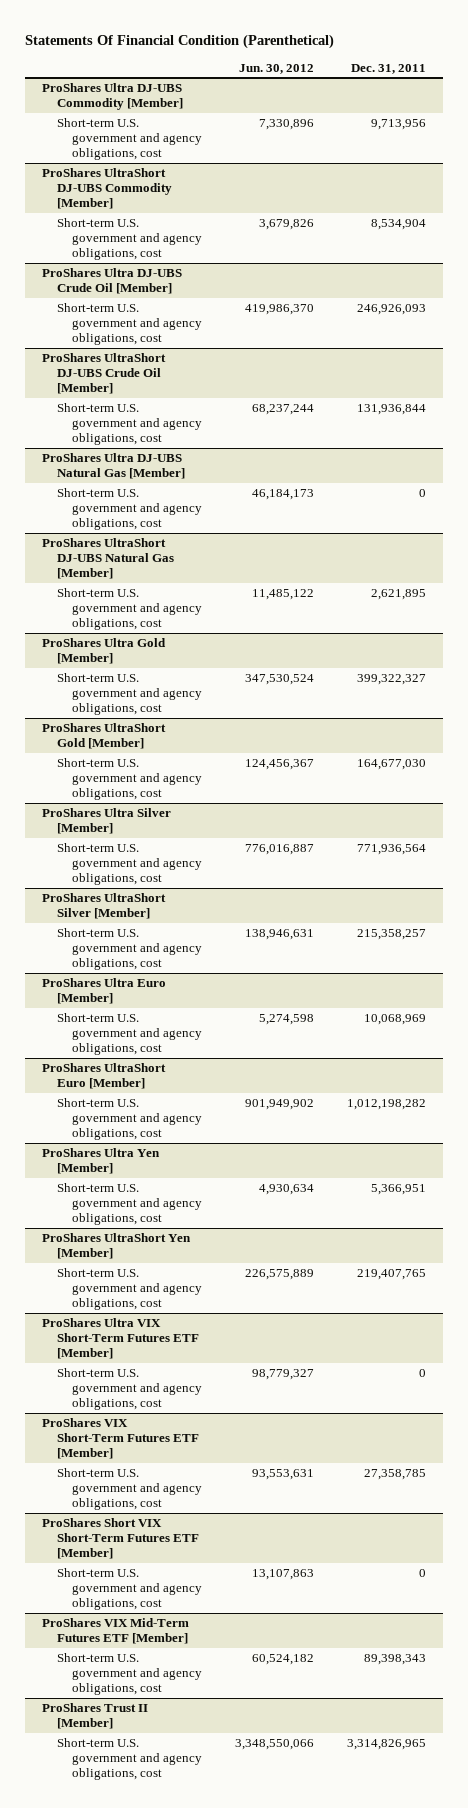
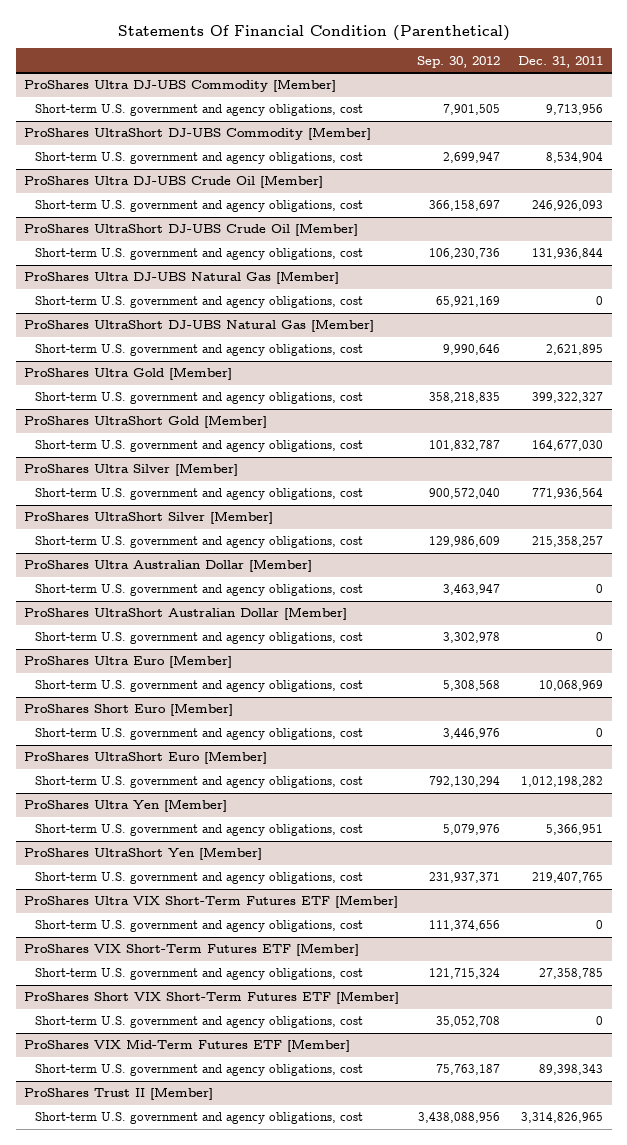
- | Jun. 30, 2012 | Dec. 31, 2011
+ | Sep. 30, 2012 | Dec. 31, 2011
+ ProShares Ultra Australian Dollar [Member]
+ Short-term U.S. government and agency obligations, cost | 3,463,947 | 0
+ ProShares UltraShort Australian Dollar [Member]
+ Short-term U.S. government and agency obligations, cost | 3,302,978 | 0
+ ProShares Short Euro [Member]
+ Short-term U.S. government and agency obligations, cost | 3,446,976 | 0

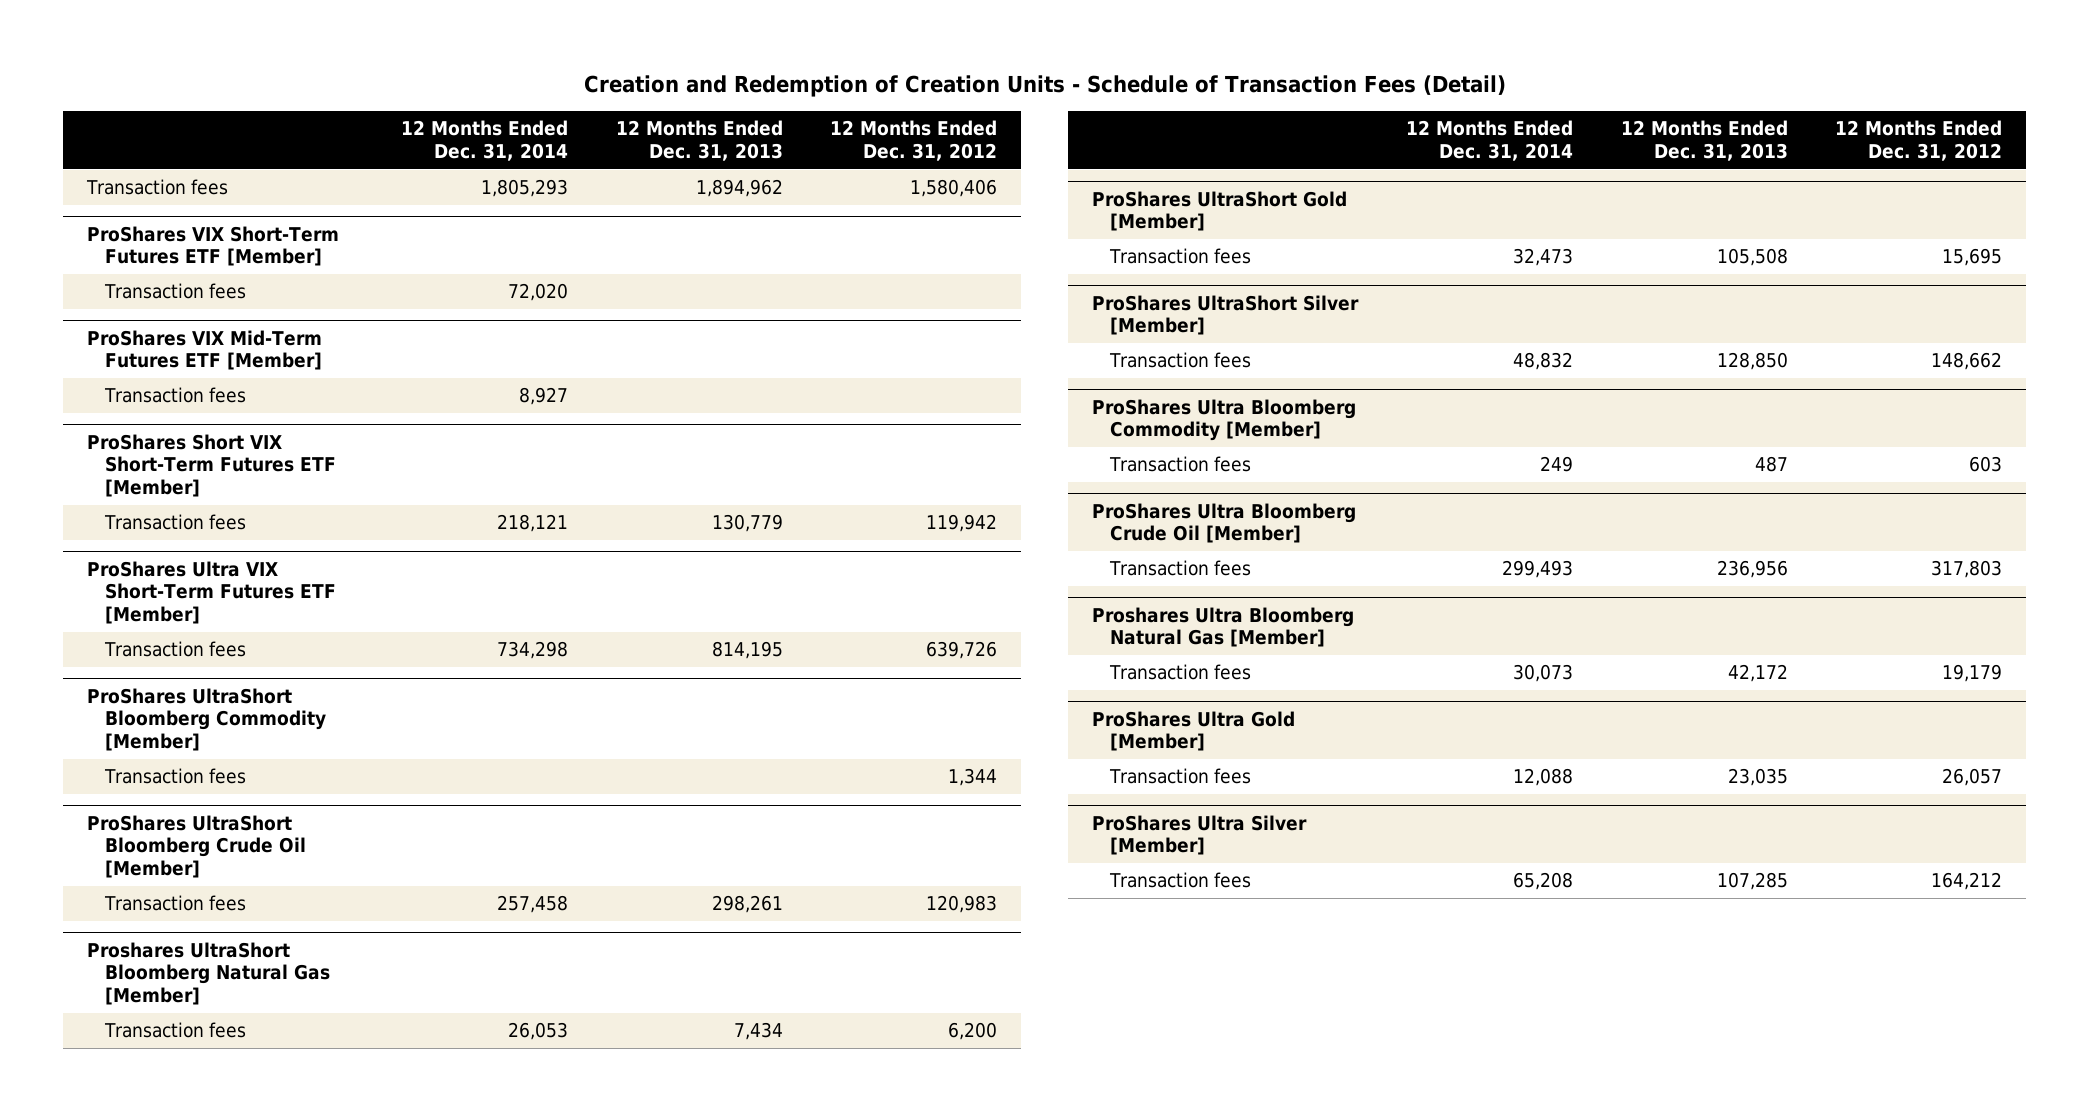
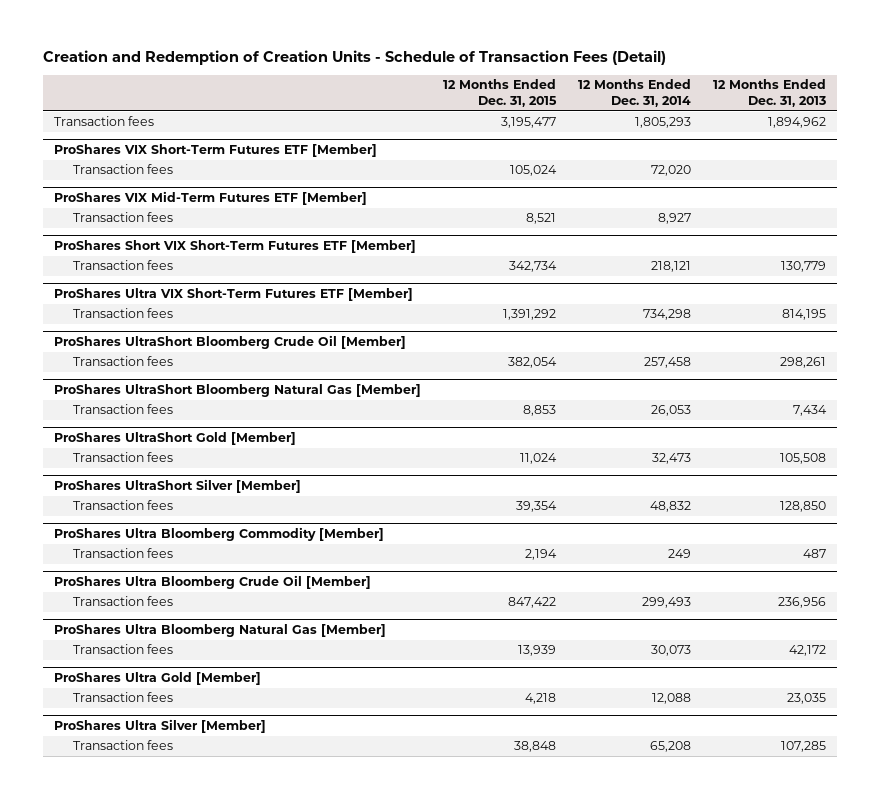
- | 12 Months Ended Dec. 31, 2014 | 12 Months Ended Dec. 31, 2013 | 12 Months Ended Dec. 31, 2012
+ | 12 Months Ended Dec. 31, 2015 | 12 Months Ended Dec. 31, 2014 | 12 Months Ended Dec. 31, 2013
- ProShares UltraShort Bloomberg Commodity [Member]
- Transaction fees | | | 1,344
- Proshares UltraShort Bloomberg Natural Gas [Member]
+ ProShares UltraShort Bloomberg Natural Gas [Member]
- Proshares Ultra Bloomberg Natural Gas [Member]
+ ProShares Ultra Bloomberg Natural Gas [Member]

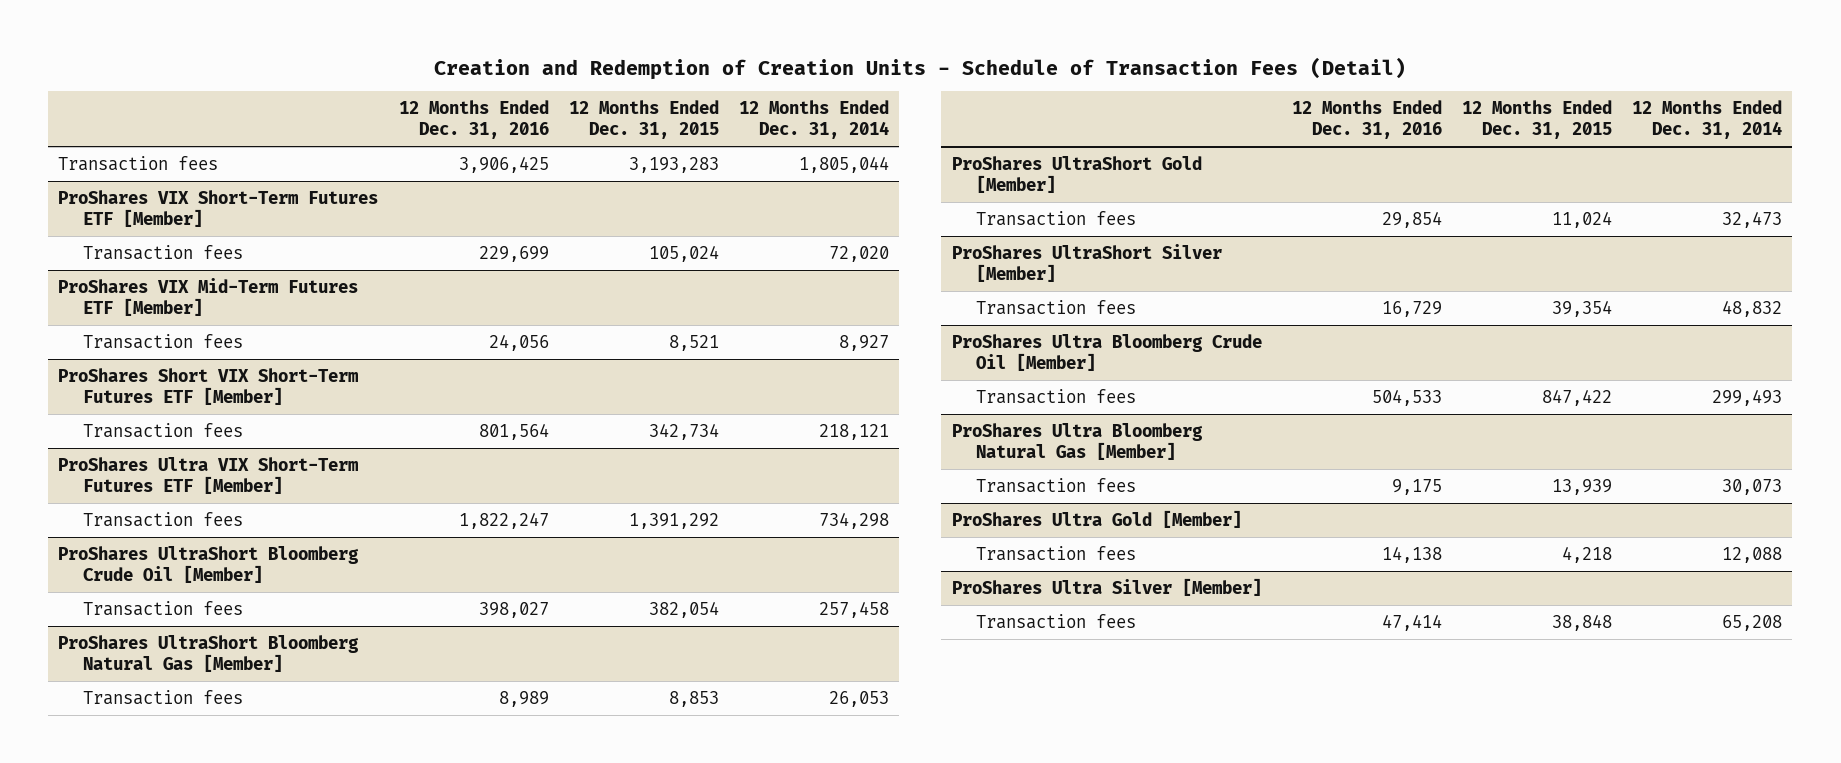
- | 12 Months Ended Dec. 31, 2015 | 12 Months Ended Dec. 31, 2014 | 12 Months Ended Dec. 31, 2013
+ | 12 Months Ended Dec. 31, 2016 | 12 Months Ended Dec. 31, 2015 | 12 Months Ended Dec. 31, 2014
- Transaction fees | 3,195,477 | 1,805,293 | 1,894,962
+ Transaction fees | 3,906,425 | 3,193,283 | 1,805,044
- ProShares Ultra Bloomberg Commodity [Member]
- Transaction fees | 2,194 | 249 | 487

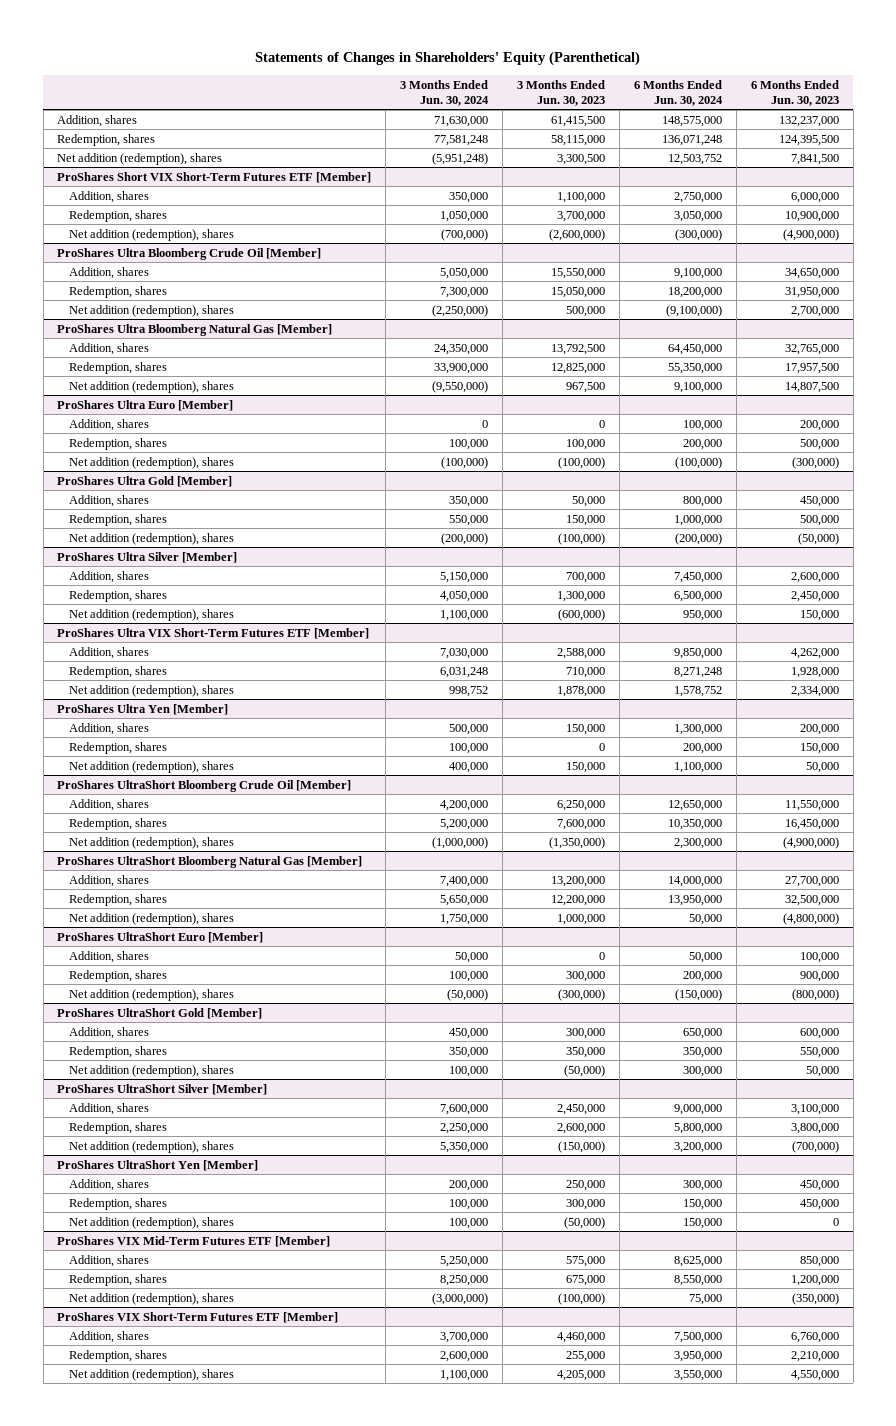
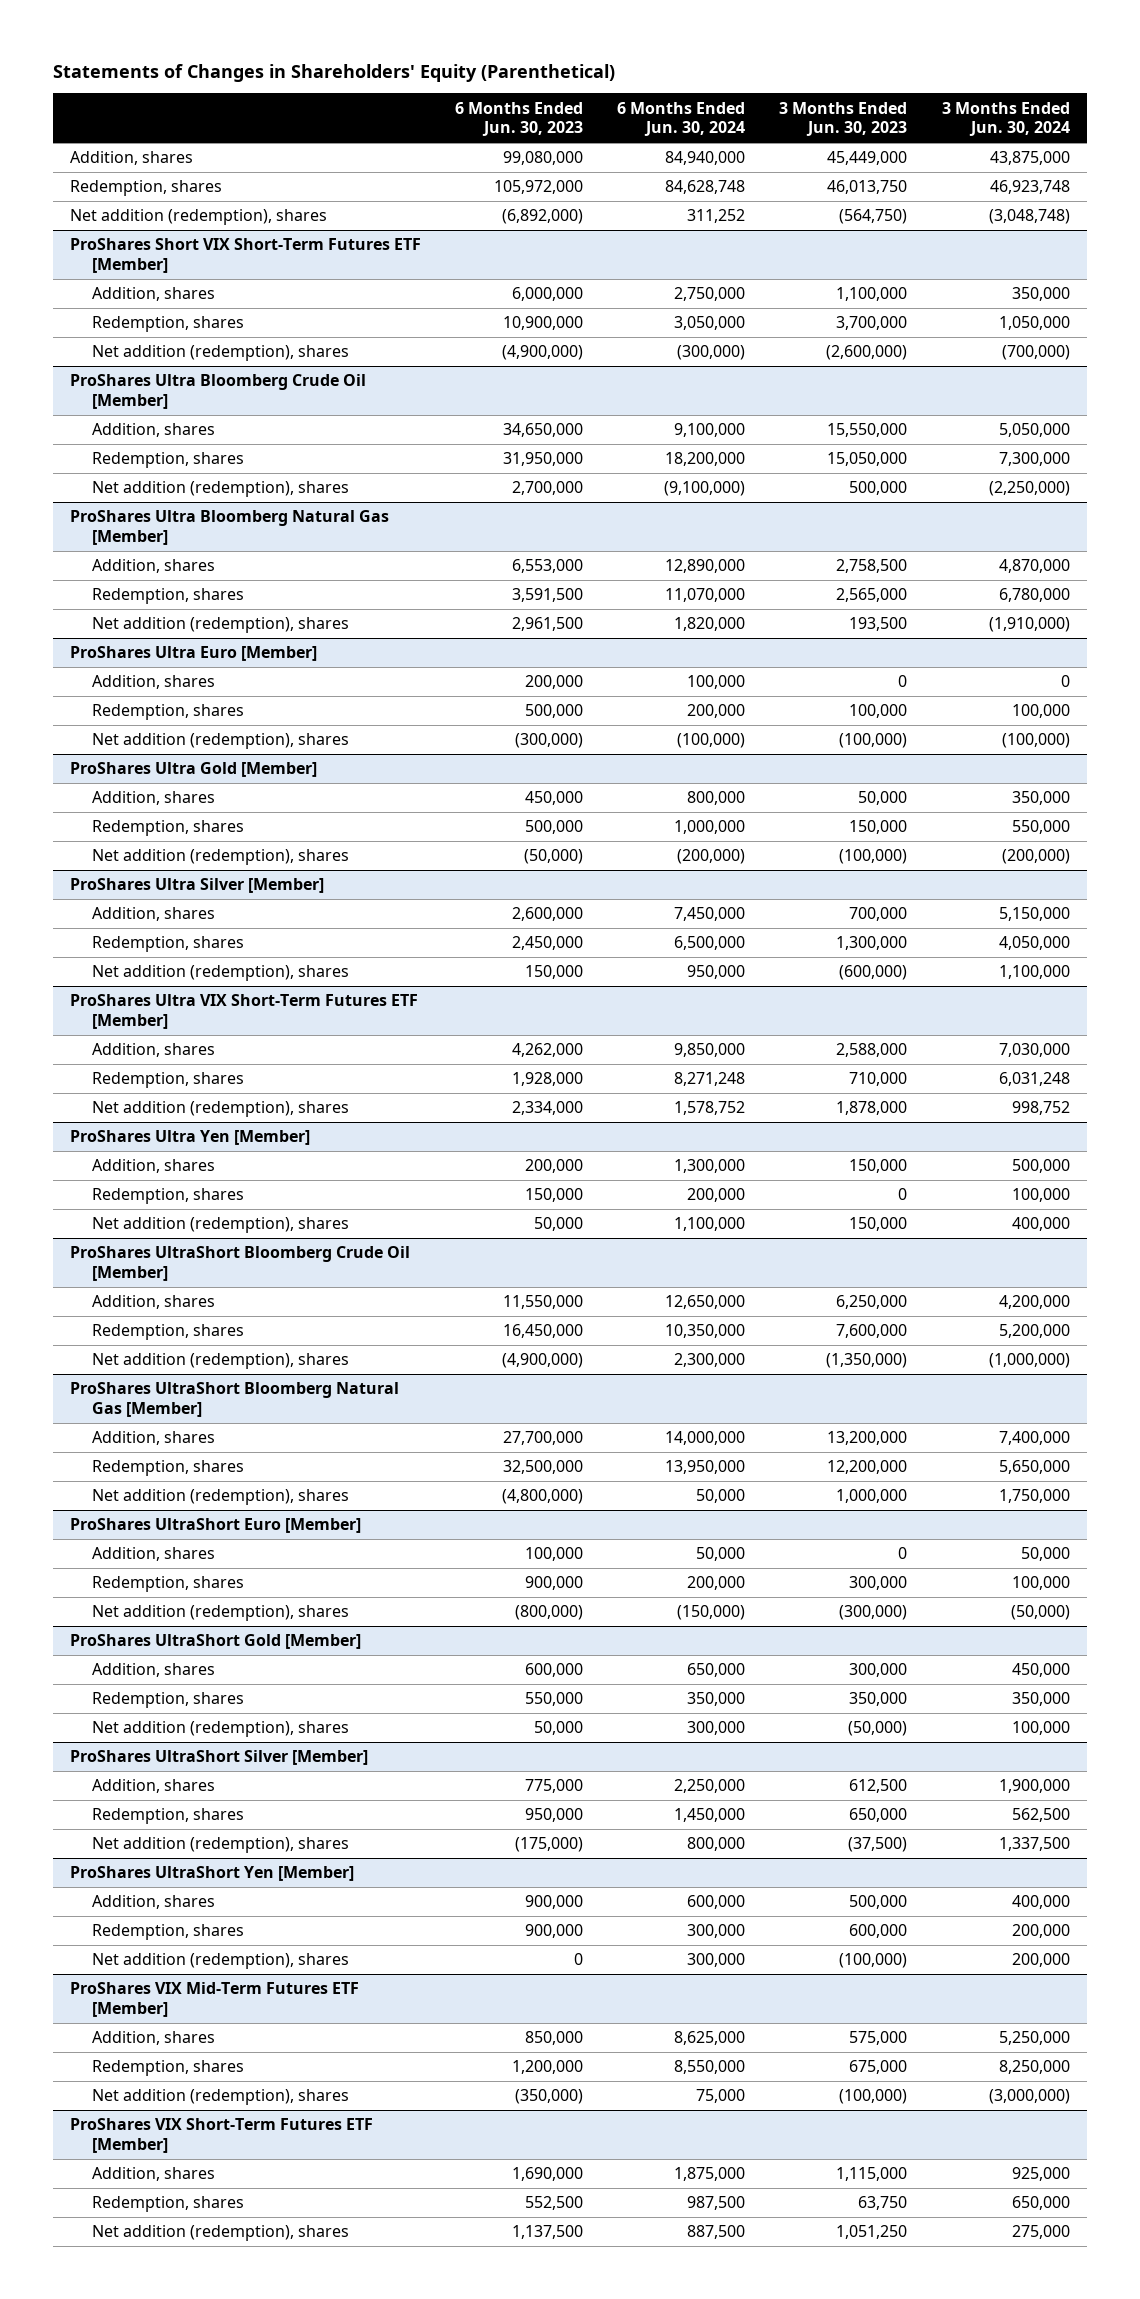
- | 3 Months Ended Jun. 30, 2024 | 3 Months Ended Jun. 30, 2023 | 6 Months Ended Jun. 30, 2024 | 6 Months Ended Jun. 30, 2023
+ | 6 Months Ended Jun. 30, 2023 | 6 Months Ended Jun. 30, 2024 | 3 Months Ended Jun. 30, 2023 | 3 Months Ended Jun. 30, 2024
- Addition, shares | 71,630,000 | 61,415,500 | 148,575,000 | 132,237,000
- Redemption, shares | 77,581,248 | 58,115,000 | 136,071,248 | 124,395,500
- Net addition (redemption), shares | (5,951,248) | 3,300,500 | 12,503,752 | 7,841,500
+ Addition, shares | 99,080,000 | 84,940,000 | 45,449,000 | 43,875,000
+ Redemption, shares | 105,972,000 | 84,628,748 | 46,013,750 | 46,923,748
+ Net addition (redemption), shares | (6,892,000) | 311,252 | (564,750) | (3,048,748)
@ ProShares Ultra Bloomberg Natural Gas [Member]
- Addition, shares | 24,350,000 | 13,792,500 | 64,450,000 | 32,765,000
- Redemption, shares | 33,900,000 | 12,825,000 | 55,350,000 | 17,957,500
- Net addition (redemption), shares | (9,550,000) | 967,500 | 9,100,000 | 14,807,500
+ Addition, shares | 6,553,000 | 12,890,000 | 2,758,500 | 4,870,000
+ Redemption, shares | 3,591,500 | 11,070,000 | 2,565,000 | 6,780,000
+ Net addition (redemption), shares | 2,961,500 | 1,820,000 | 193,500 | (1,910,000)
@ ProShares UltraShort Silver [Member]
- Addition, shares | 7,600,000 | 2,450,000 | 9,000,000 | 3,100,000
- Redemption, shares | 2,250,000 | 2,600,000 | 5,800,000 | 3,800,000
- Net addition (redemption), shares | 5,350,000 | (150,000) | 3,200,000 | (700,000)
+ Addition, shares | 775,000 | 2,250,000 | 612,500 | 1,900,000
+ Redemption, shares | 950,000 | 1,450,000 | 650,000 | 562,500
+ Net addition (redemption), shares | (175,000) | 800,000 | (37,500) | 1,337,500
@ ProShares UltraShort Yen [Member]
- Addition, shares | 200,000 | 250,000 | 300,000 | 450,000
- Redemption, shares | 100,000 | 300,000 | 150,000 | 450,000
- Net addition (redemption), shares | 100,000 | (50,000) | 150,000 | 0
+ Addition, shares | 900,000 | 600,000 | 500,000 | 400,000
+ Redemption, shares | 900,000 | 300,000 | 600,000 | 200,000
+ Net addition (redemption), shares | 0 | 300,000 | (100,000) | 200,000
@ ProShares VIX Short-Term Futures ETF [Member]
- Addition, shares | 3,700,000 | 4,460,000 | 7,500,000 | 6,760,000
- Redemption, shares | 2,600,000 | 255,000 | 3,950,000 | 2,210,000
- Net addition (redemption), shares | 1,100,000 | 4,205,000 | 3,550,000 | 4,550,000
+ Addition, shares | 1,690,000 | 1,875,000 | 1,115,000 | 925,000
+ Redemption, shares | 552,500 | 987,500 | 63,750 | 650,000
+ Net addition (redemption), shares | 1,137,500 | 887,500 | 1,051,250 | 275,000

